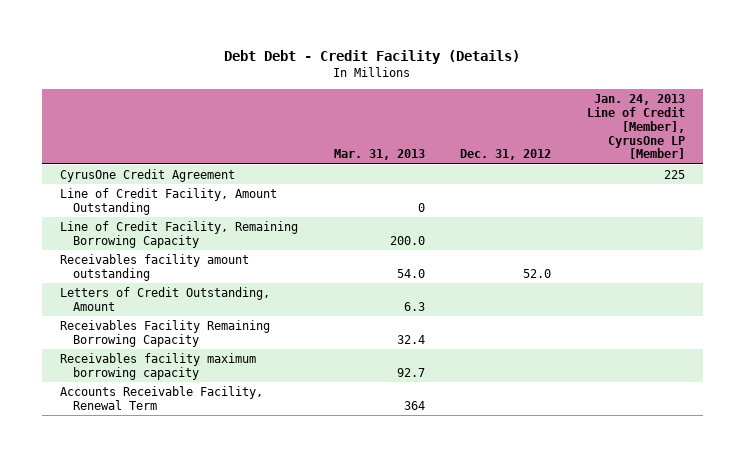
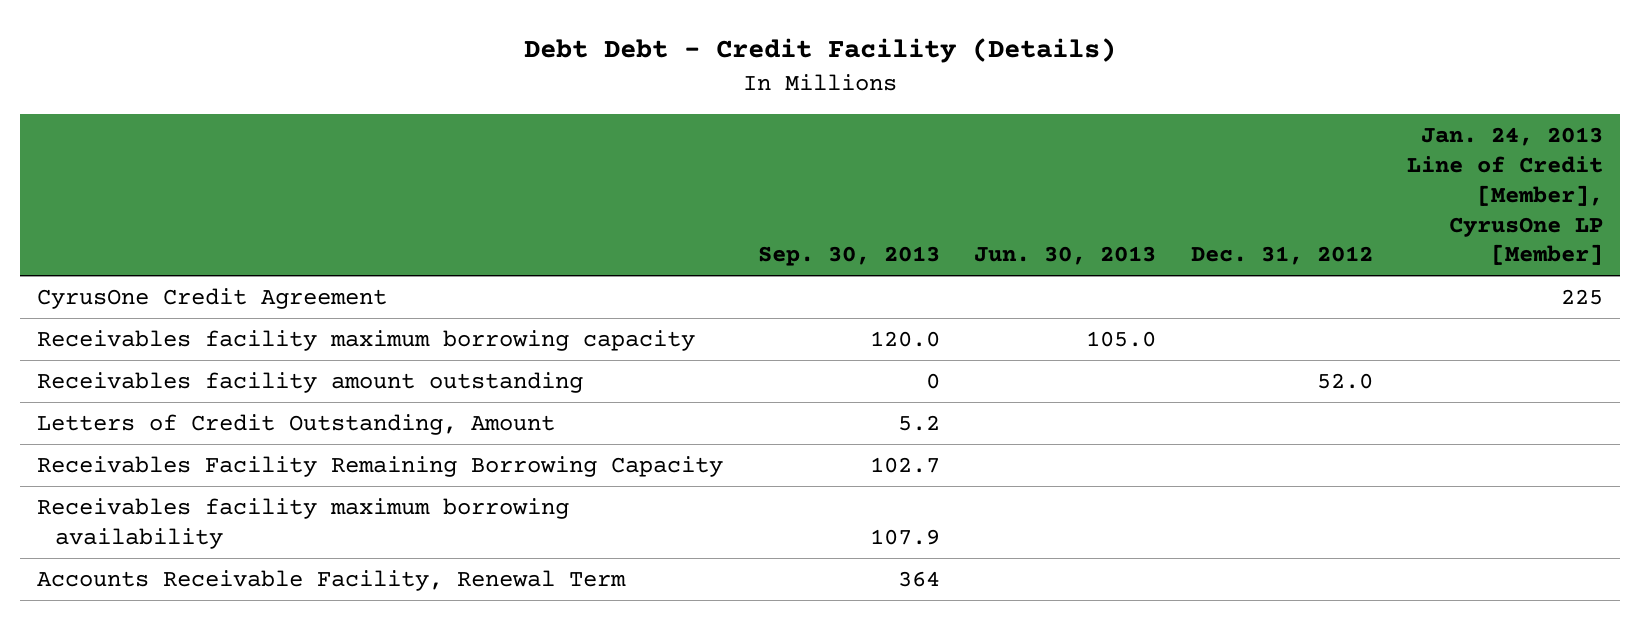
- | Mar. 31, 2013 | Dec. 31, 2012 | Jan. 24, 2013 Line of Credit [Member], CyrusOne LP [Member]
+ | Sep. 30, 2013 | Jun. 30, 2013 | Dec. 31, 2012 | Jan. 24, 2013 Line of Credit [Member], CyrusOne LP [Member]
- Line of Credit Facility, Amount Outstanding | 0 | |
- Line of Credit Facility, Remaining Borrowing Capacity | 200.0 | |
moved up: Receivables facility maximum borrowing capacity | 120.0 | 105.0 | |
+ Receivables facility maximum borrowing availability | 107.9 | | |

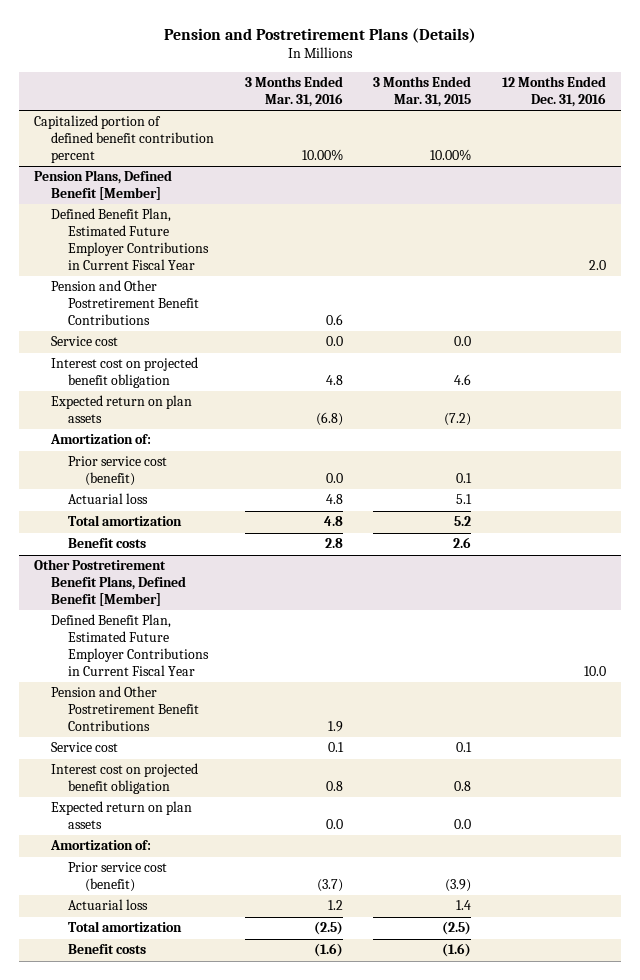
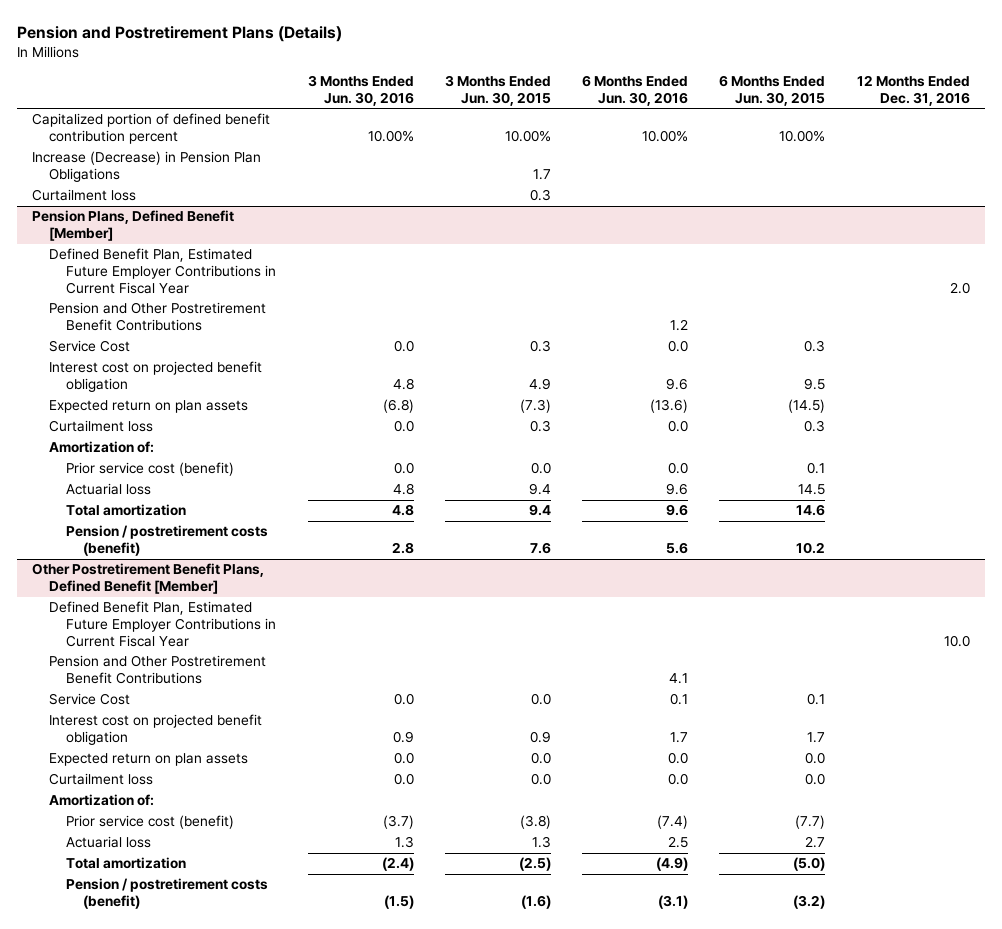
- | 3 Months Ended Mar. 31, 2016 | 3 Months Ended Mar. 31, 2015 | 12 Months Ended Dec. 31, 2016
+ | 3 Months Ended Jun. 30, 2016 | 3 Months Ended Jun. 30, 2015 | 6 Months Ended Jun. 30, 2016 | 6 Months Ended Jun. 30, 2015 | 12 Months Ended Dec. 31, 2016
+ Increase (Decrease) in Pension Plan Obligations | | 1.7 | | |
+ Curtailment loss | | 0.3 | | |
@ Pension Plans, Defined Benefit [Member]
- Service cost | 0.0 | 0.0 |
+ Service Cost | 0.0 | 0.3 | 0.0 | 0.3 |
+ Curtailment loss | 0.0 | 0.3 | 0.0 | 0.3 |
- Benefit costs | 2.8 | 2.6 |
+ Pension / postretirement costs (benefit) | 2.8 | 7.6 | 5.6 | 10.2 |
@ Other Postretirement Benefit Plans, Defined Benefit [Member]
- Service cost | 0.1 | 0.1 |
+ Service Cost | 0.0 | 0.0 | 0.1 | 0.1 |
+ Curtailment loss | 0.0 | 0.0 | 0.0 | 0.0 |
- Benefit costs | (1.6) | (1.6) |
+ Pension / postretirement costs (benefit) | (1.5) | (1.6) | (3.1) | (3.2) |

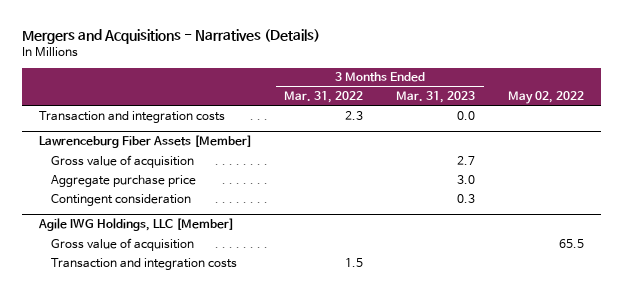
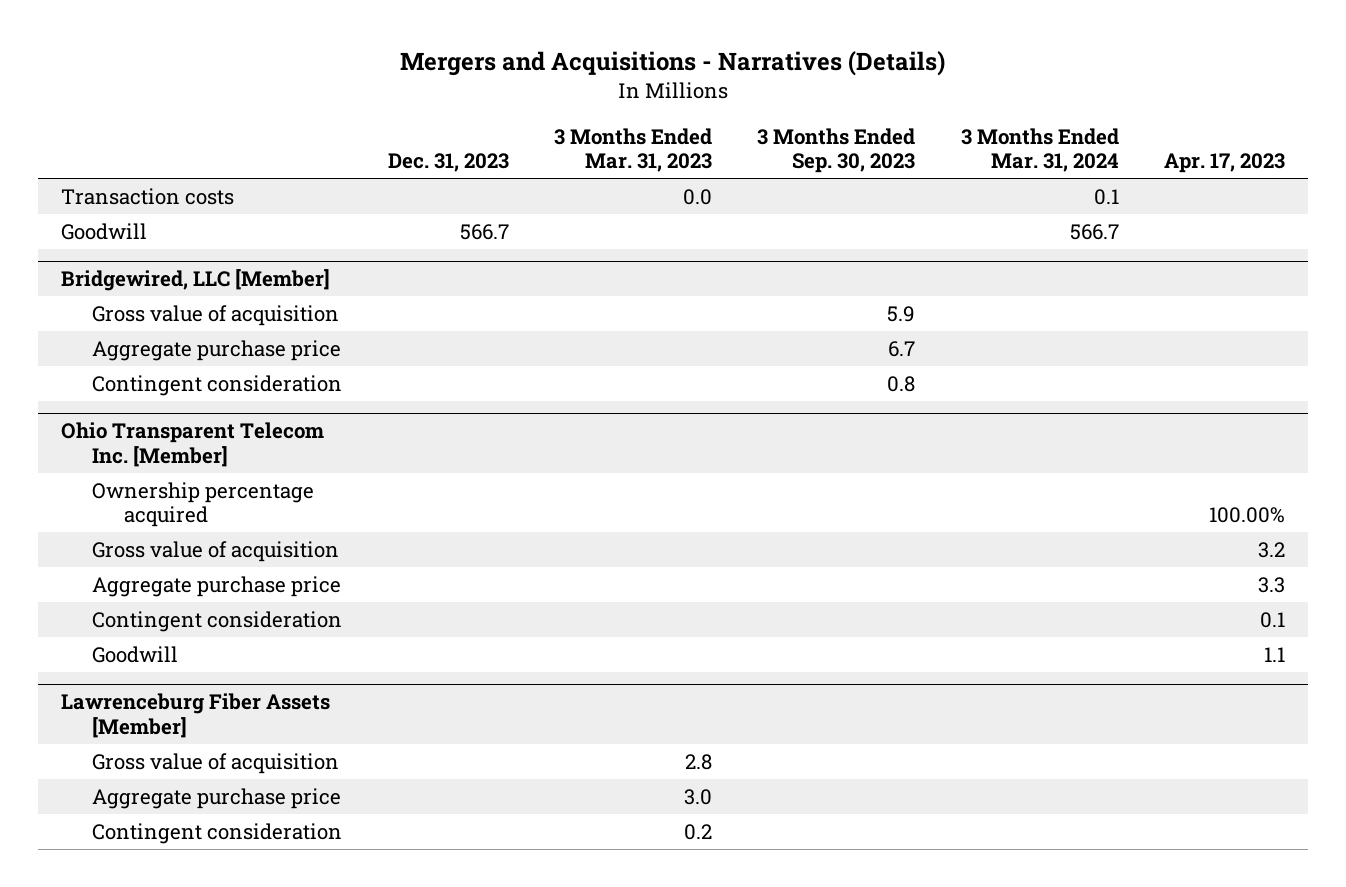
- | 3 Months Ended Mar. 31, 2022 | 3 Months Ended Mar. 31, 2023 | May 02, 2022
+ | Dec. 31, 2023 | 3 Months Ended Mar. 31, 2023 | 3 Months Ended Sep. 30, 2023 | 3 Months Ended Mar. 31, 2024 | Apr. 17, 2023
- Transaction and integration costs | 2.3 | 0.0 |
+ Transaction costs | | 0.0 | | 0.1 |
+ Goodwill | 566.7 | | | 566.7 |
+ Bridgewired, LLC [Member]
+ Gross value of acquisition | | | 5.9 | |
+ Aggregate purchase price | | | 6.7 | |
+ Contingent consideration | | | 0.8 | |
+ Ohio Transparent Telecom Inc. [Member]
+ Ownership percentage acquired | | | | | 100.00%
+ Gross value of acquisition | | | | | 3.2
+ Aggregate purchase price | | | | | 3.3
+ Contingent consideration | | | | | 0.1
+ Goodwill | | | | | 1.1
@ Lawrenceburg Fiber Assets [Member]
- Gross value of acquisition | | 2.7 |
+ Gross value of acquisition | | 2.8 | | |
- Contingent consideration | | 0.3 |
- Agile IWG Holdings, LLC [Member]
- Gross value of acquisition | | | 65.5
- Transaction and integration costs | 1.5 | |
@ Lawrenceburg Fiber Assets [Member]
+ Contingent consideration | | 0.2 | | |

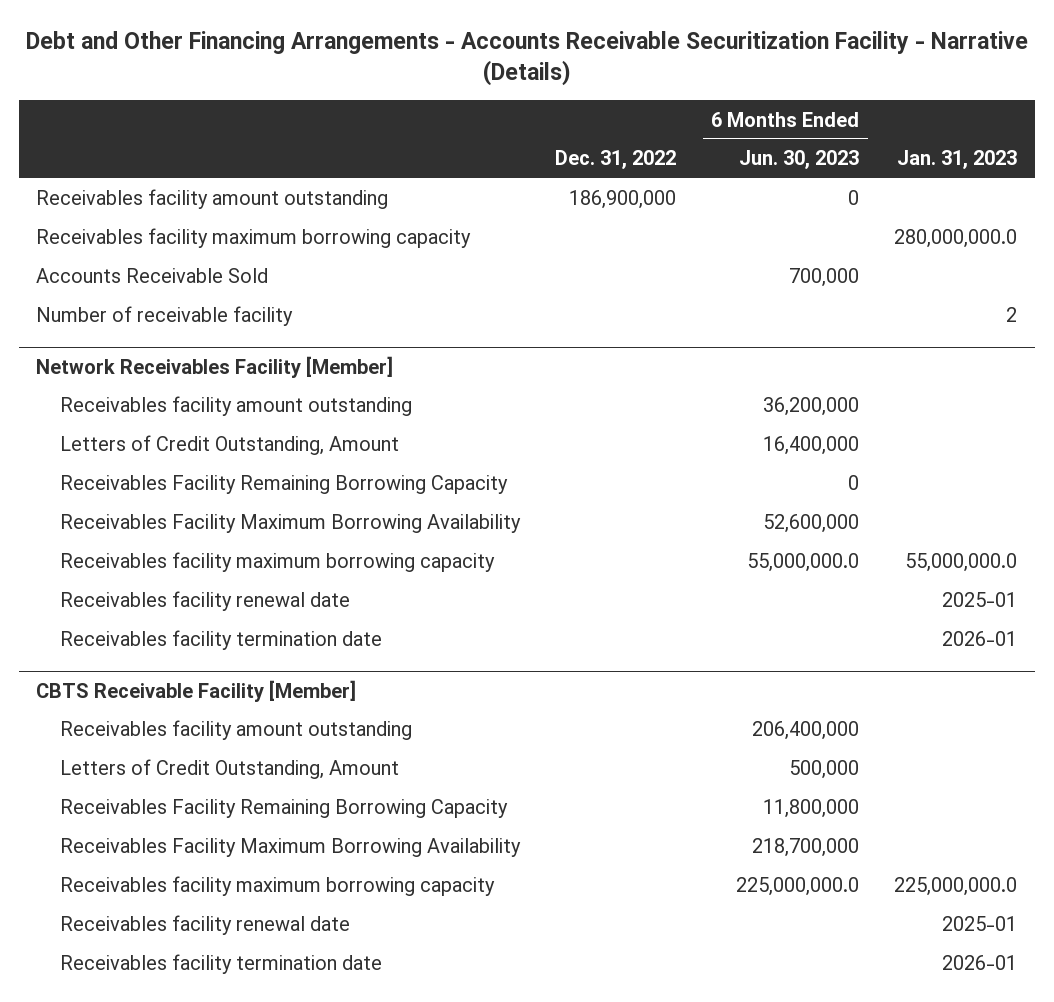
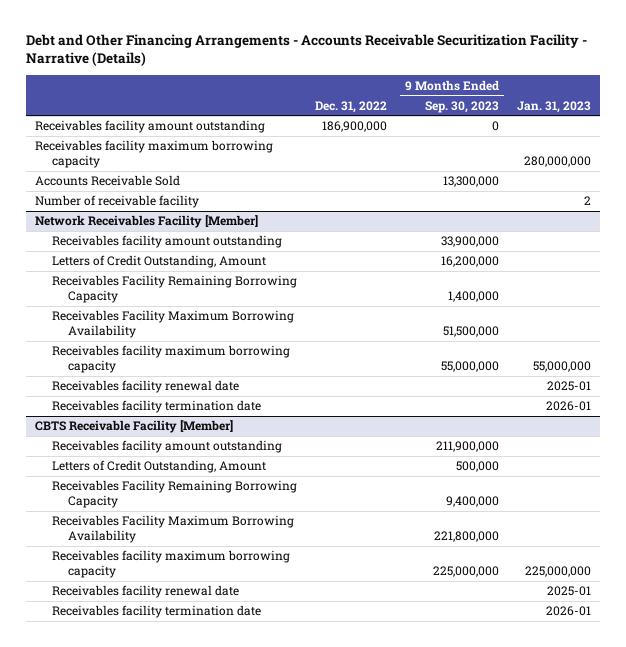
- | Dec. 31, 2022 | 6 Months Ended Jun. 30, 2023 | Jan. 31, 2023
+ | Dec. 31, 2022 | 9 Months Ended Sep. 30, 2023 | Jan. 31, 2023
- Receivables facility maximum borrowing capacity | | | 280,000,000.0
+ Receivables facility maximum borrowing capacity | | | 280,000,000
@ Network Receivables Facility [Member]
- Receivables facility maximum borrowing capacity | | 55,000,000.0 | 55,000,000.0
+ Receivables facility maximum borrowing capacity | | 55,000,000 | 55,000,000
@ CBTS Receivable Facility [Member]
- Receivables facility maximum borrowing capacity | | 225,000,000.0 | 225,000,000.0
+ Receivables facility maximum borrowing capacity | | 225,000,000 | 225,000,000

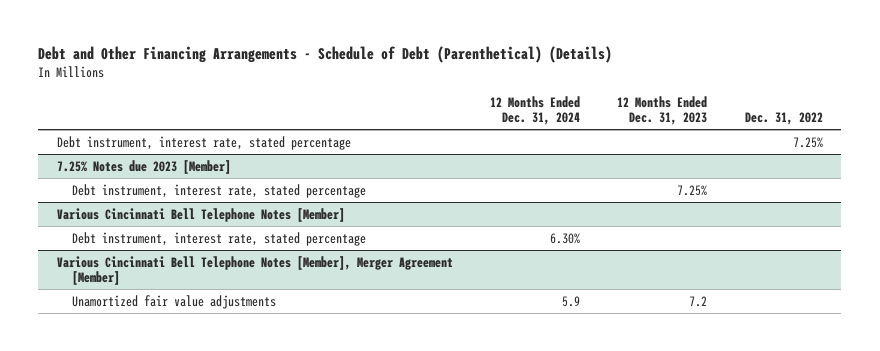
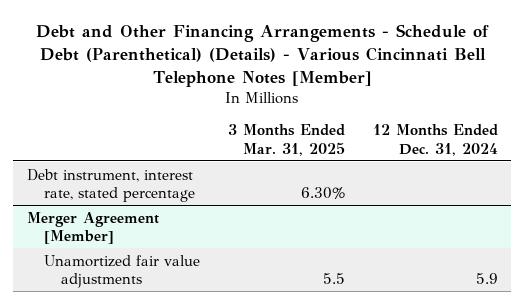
- Debt and Other Financing Arrangements - Schedule of Debt (Parenthetical) (Details)
+ Debt and Other Financing Arrangements - Schedule of Debt (Parenthetical) (Details) - Various Cincinnati Bell Telephone Notes [Member]
- | 12 Months Ended Dec. 31, 2024 | 12 Months Ended Dec. 31, 2023 | Dec. 31, 2022
+ | 3 Months Ended Mar. 31, 2025 | 12 Months Ended Dec. 31, 2024
- 7.25% Notes due 2023 [Member]
- Debt instrument, interest rate, stated percentage | | 7.25% |
- Various Cincinnati Bell Telephone Notes [Member]
- Debt instrument, interest rate, stated percentage | 6.30% | |
- Various Cincinnati Bell Telephone Notes [Member], Merger Agreement [Member]
- Unamortized fair value adjustments | 5.9 | 7.2 |
+ Merger Agreement [Member]
+ Unamortized fair value adjustments | 5.5 | 5.9

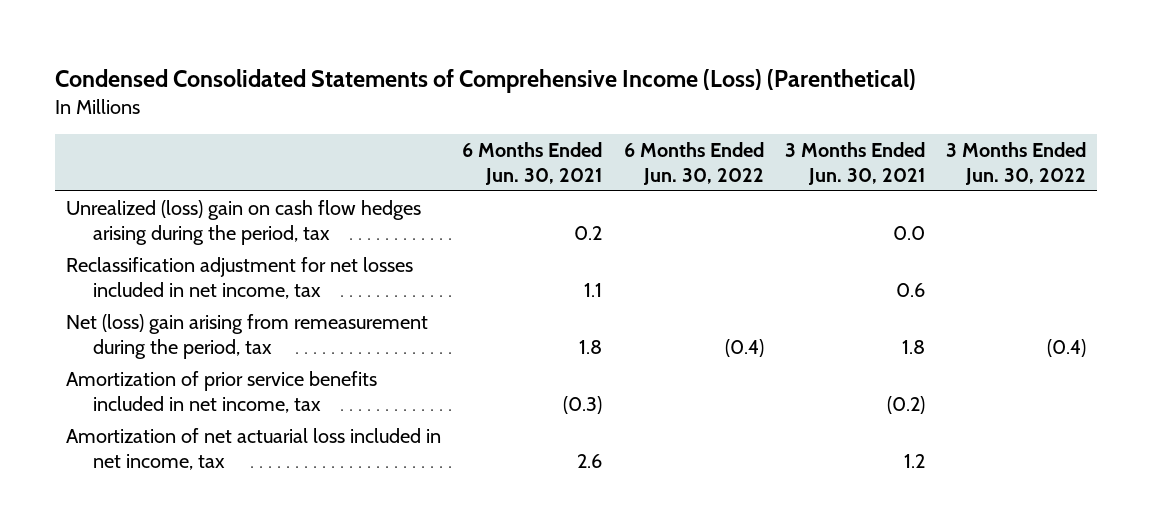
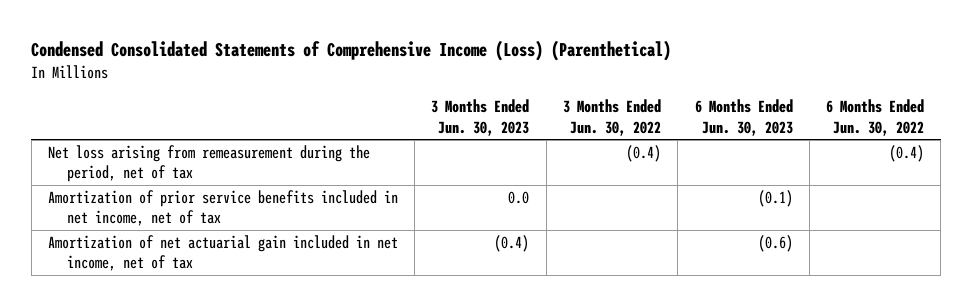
- | 6 Months Ended Jun. 30, 2021 | 6 Months Ended Jun. 30, 2022 | 3 Months Ended Jun. 30, 2021 | 3 Months Ended Jun. 30, 2022
+ | 3 Months Ended Jun. 30, 2023 | 3 Months Ended Jun. 30, 2022 | 6 Months Ended Jun. 30, 2023 | 6 Months Ended Jun. 30, 2022
- Unrealized (loss) gain on cash flow hedges arising during the period, tax | 0.2 | | 0.0 |
- Reclassification adjustment for net losses included in net income, tax | 1.1 | | 0.6 |
- Net (loss) gain arising from remeasurement during the period, tax | 1.8 | (0.4) | 1.8 | (0.4)
- Amortization of prior service benefits included in net income, tax | (0.3) | | (0.2) |
- Amortization of net actuarial loss included in net income, tax | 2.6 | | 1.2 |
+ Net loss arising from remeasurement during the period, net of tax | | (0.4) | | (0.4)
+ Amortization of prior service benefits included in net income, net of tax | 0.0 | | (0.1) |
+ Amortization of net actuarial gain included in net income, net of tax | (0.4) | | (0.6) |

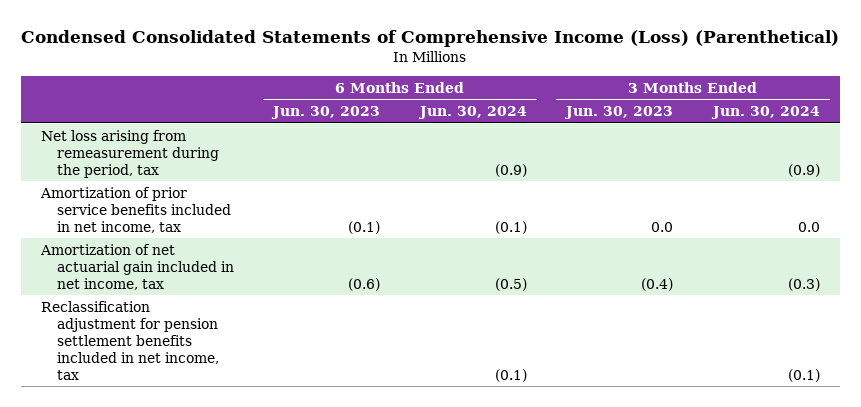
- | 3 Months Ended Jun. 30, 2023 | 3 Months Ended Jun. 30, 2022 | 6 Months Ended Jun. 30, 2023 | 6 Months Ended Jun. 30, 2022
+ | 6 Months Ended Jun. 30, 2023 | 6 Months Ended Jun. 30, 2024 | 3 Months Ended Jun. 30, 2023 | 3 Months Ended Jun. 30, 2024
- Net loss arising from remeasurement during the period, net of tax | | (0.4) | | (0.4)
- Amortization of prior service benefits included in net income, net of tax | 0.0 | | (0.1) |
- Amortization of net actuarial gain included in net income, net of tax | (0.4) | | (0.6) |
+ Net loss arising from remeasurement during the period, tax | | (0.9) | | (0.9)
+ Amortization of prior service benefits included in net income, tax | (0.1) | (0.1) | 0.0 | 0.0
+ Amortization of net actuarial gain included in net income, tax | (0.6) | (0.5) | (0.4) | (0.3)
+ Reclassification adjustment for pension settlement benefits included in net income, tax | | (0.1) | | (0.1)

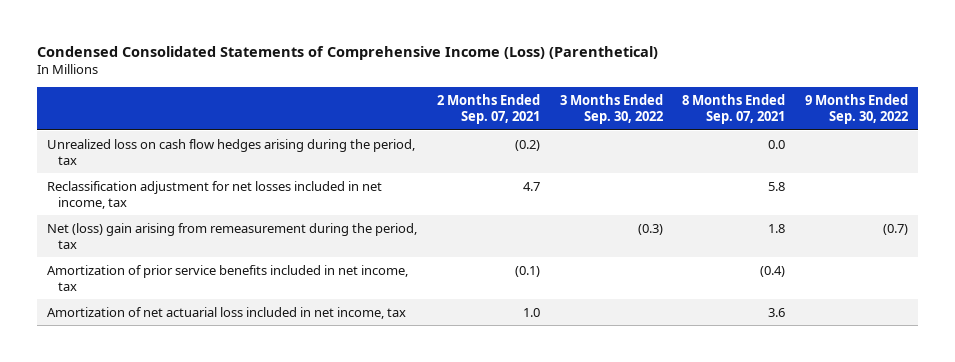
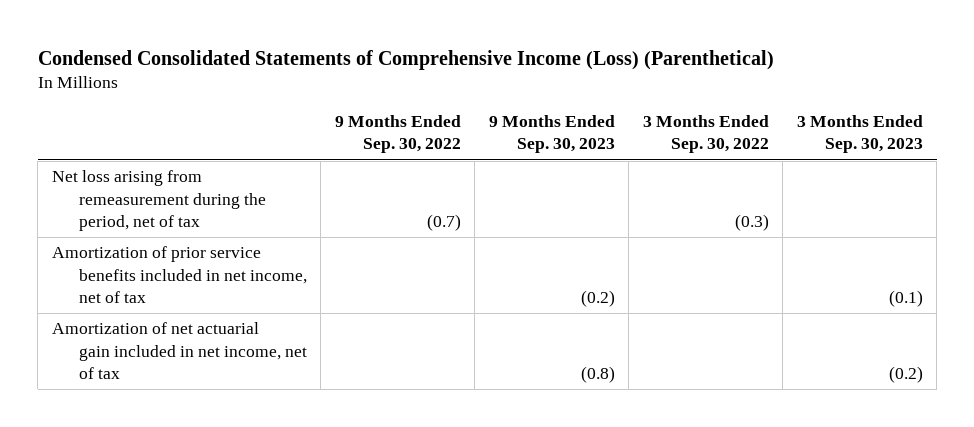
- | 2 Months Ended Sep. 07, 2021 | 3 Months Ended Sep. 30, 2022 | 8 Months Ended Sep. 07, 2021 | 9 Months Ended Sep. 30, 2022
+ | 9 Months Ended Sep. 30, 2022 | 9 Months Ended Sep. 30, 2023 | 3 Months Ended Sep. 30, 2022 | 3 Months Ended Sep. 30, 2023
- Unrealized loss on cash flow hedges arising during the period, tax | (0.2) | | 0.0 |
- Reclassification adjustment for net losses included in net income, tax | 4.7 | | 5.8 |
- Net (loss) gain arising from remeasurement during the period, tax | | (0.3) | 1.8 | (0.7)
- Amortization of prior service benefits included in net income, tax | (0.1) | | (0.4) |
- Amortization of net actuarial loss included in net income, tax | 1.0 | | 3.6 |
+ Net loss arising from remeasurement during the period, net of tax | (0.7) | | (0.3) |
+ Amortization of prior service benefits included in net income, net of tax | | (0.2) | | (0.1)
+ Amortization of net actuarial gain included in net income, net of tax | | (0.8) | | (0.2)

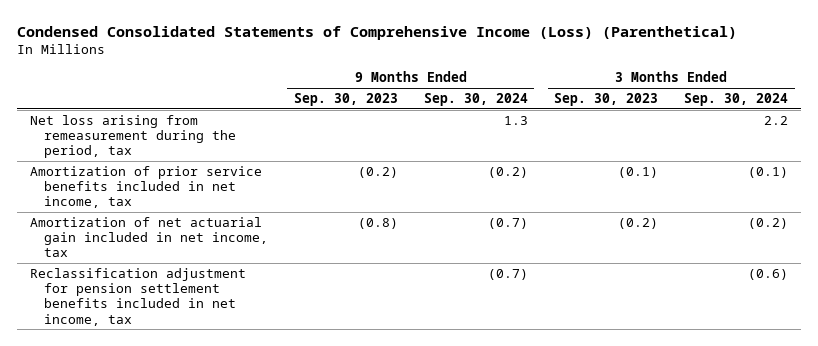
- | 9 Months Ended Sep. 30, 2022 | 9 Months Ended Sep. 30, 2023 | 3 Months Ended Sep. 30, 2022 | 3 Months Ended Sep. 30, 2023
+ | 9 Months Ended Sep. 30, 2023 | 9 Months Ended Sep. 30, 2024 | 3 Months Ended Sep. 30, 2023 | 3 Months Ended Sep. 30, 2024
- Net loss arising from remeasurement during the period, net of tax | (0.7) | | (0.3) |
- Amortization of prior service benefits included in net income, net of tax | | (0.2) | | (0.1)
- Amortization of net actuarial gain included in net income, net of tax | | (0.8) | | (0.2)
+ Net loss arising from remeasurement during the period, tax | | 1.3 | | 2.2
+ Amortization of prior service benefits included in net income, tax | (0.2) | (0.2) | (0.1) | (0.1)
+ Amortization of net actuarial gain included in net income, tax | (0.8) | (0.7) | (0.2) | (0.2)
+ Reclassification adjustment for pension settlement benefits included in net income, tax | | (0.7) | | (0.6)

